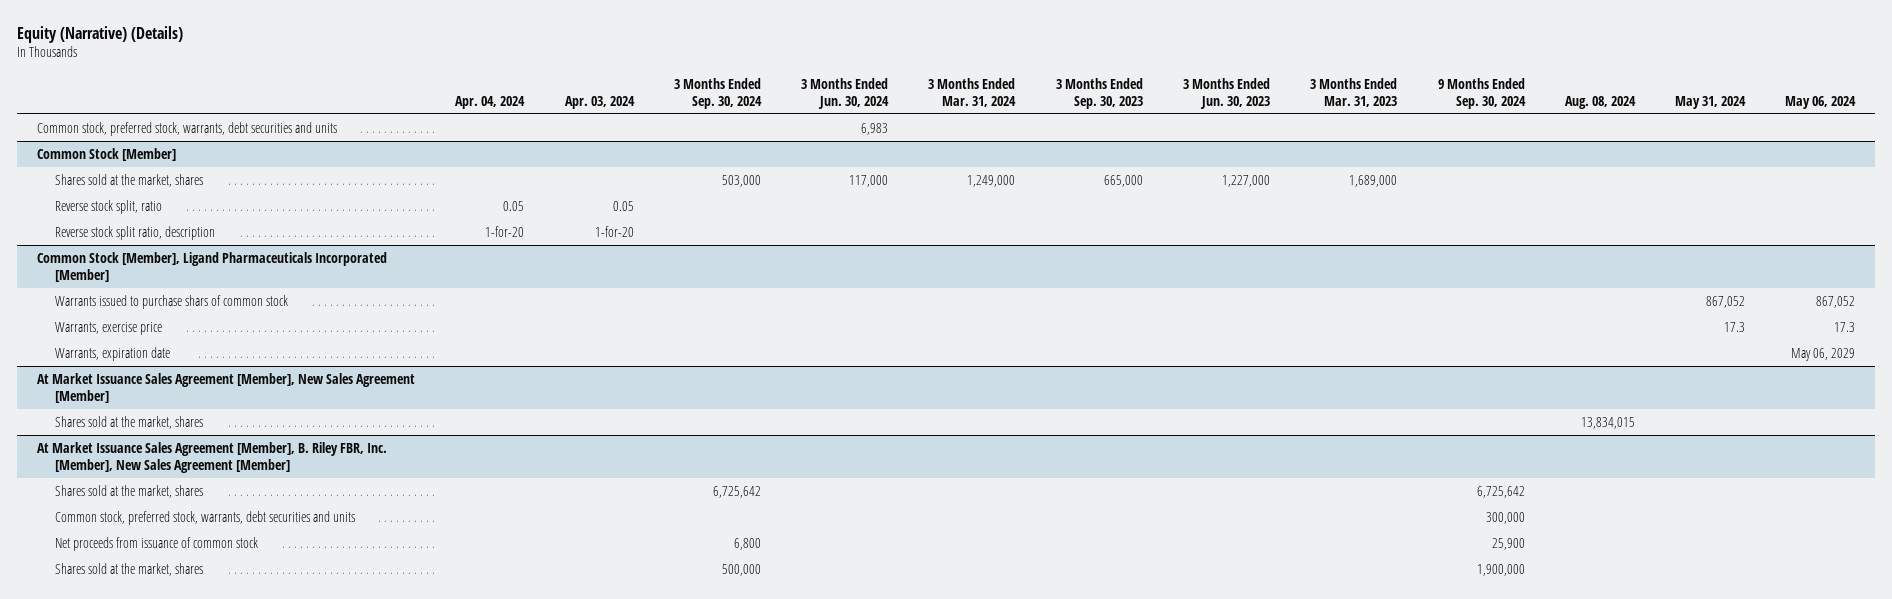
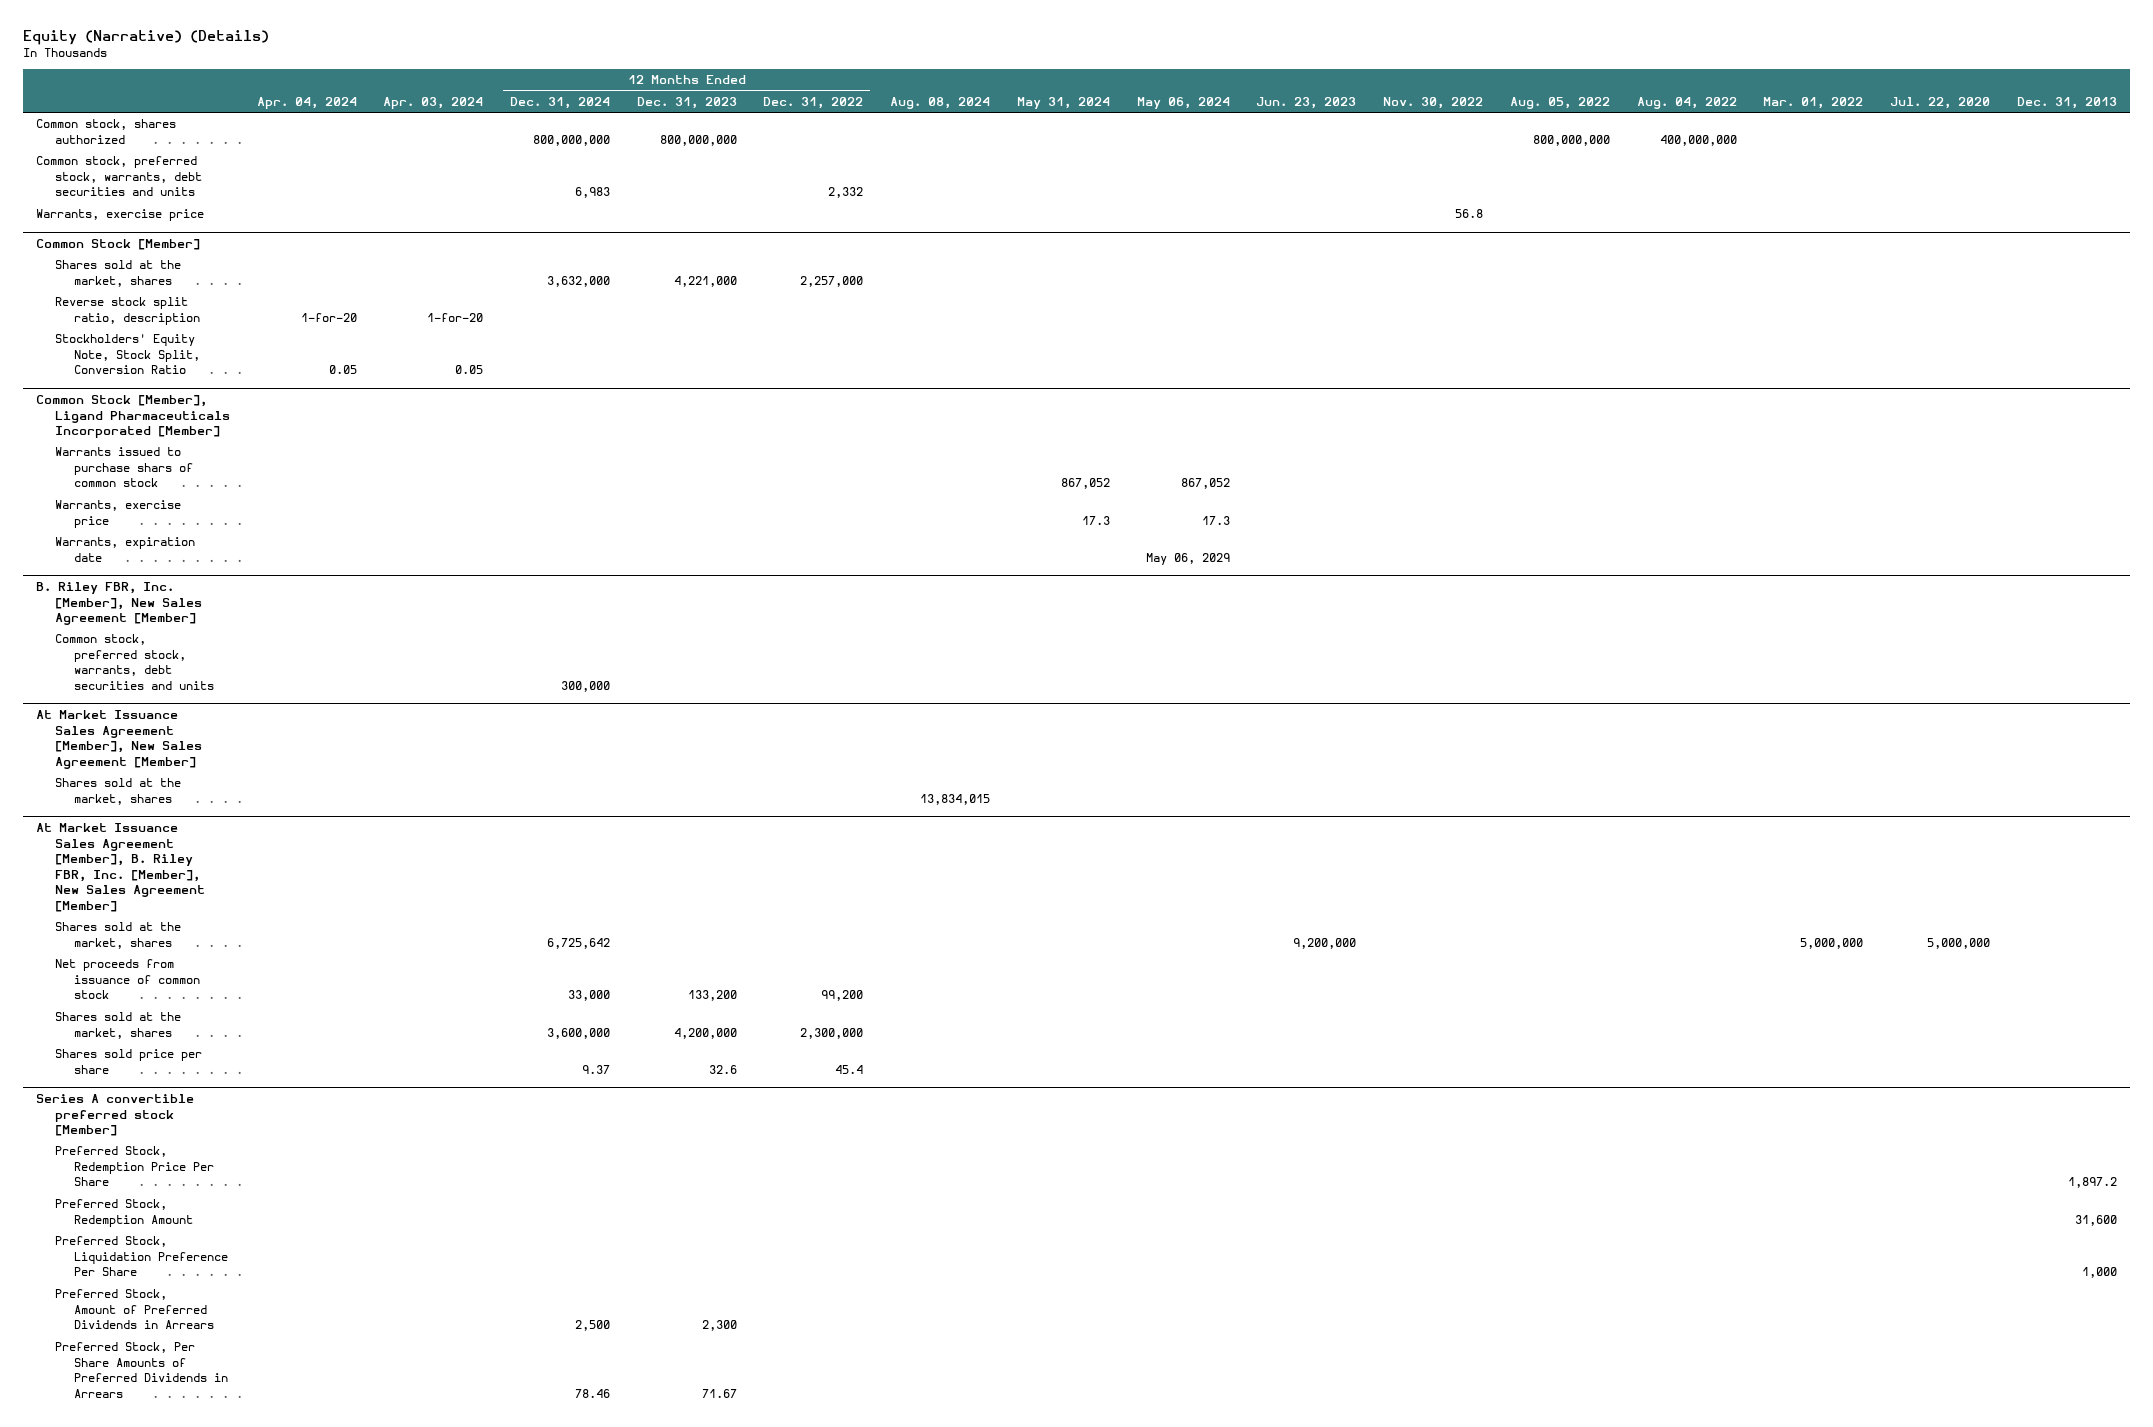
- | Apr. 04, 2024 | Apr. 03, 2024 | 3 Months Ended Sep. 30, 2024 | 3 Months Ended Jun. 30, 2024 | 3 Months Ended Mar. 31, 2024 | 3 Months Ended Sep. 30, 2023 | 3 Months Ended Jun. 30, 2023 | 3 Months Ended Mar. 31, 2023 | 9 Months Ended Sep. 30, 2024 | Aug. 08, 2024 | May 31, 2024 | May 06, 2024
+ | Apr. 04, 2024 | Apr. 03, 2024 | 12 Months Ended Dec. 31, 2024 | 12 Months Ended Dec. 31, 2023 | 12 Months Ended Dec. 31, 2022 | Aug. 08, 2024 | May 31, 2024 | May 06, 2024 | Jun. 23, 2023 | Nov. 30, 2022 | Aug. 05, 2022 | Aug. 04, 2022 | Mar. 01, 2022 | Jul. 22, 2020 | Dec. 31, 2013
+ Common stock, shares authorized | | | 800,000,000 | 800,000,000 | | | | | | | 800,000,000 | 400,000,000 | | |
+ Warrants, exercise price | | | | | | | | | | 56.8 | | | | |
@ Common Stock [Member]
- Reverse stock split, ratio | 0.05 | 0.05 | | | | | | | | | |
+ Stockholders' Equity Note, Stock Split, Conversion Ratio | 0.05 | 0.05 | | | | | | | | | | | | |
+ B. Riley FBR, Inc. [Member], New Sales Agreement [Member]
+ Common stock, preferred stock, warrants, debt securities and units | | | 300,000 | | | | | | | | | | | |
@ At Market Issuance Sales Agreement [Member], B. Riley FBR, Inc. [Member], New Sales Agreement [Member]
- Common stock, preferred stock, warrants, debt securities and units | | | | | | | | | 300,000 | | |
+ Shares sold price per share | | | 9.37 | 32.6 | 45.4 | | | | | | | | | |
+ Series A convertible preferred stock [Member]
+ Preferred Stock, Redemption Price Per Share | | | | | | | | | | | | | | | 1,897.2
+ Preferred Stock, Redemption Amount | | | | | | | | | | | | | | | 31,600
+ Preferred Stock, Liquidation Preference Per Share | | | | | | | | | | | | | | | 1,000
+ Preferred Stock, Amount of Preferred Dividends in Arrears | | | 2,500 | 2,300 | | | | | | | | | | |
+ Preferred Stock, Per Share Amounts of Preferred Dividends in Arrears | | | 78.46 | 71.67 | | | | | | | | | | |

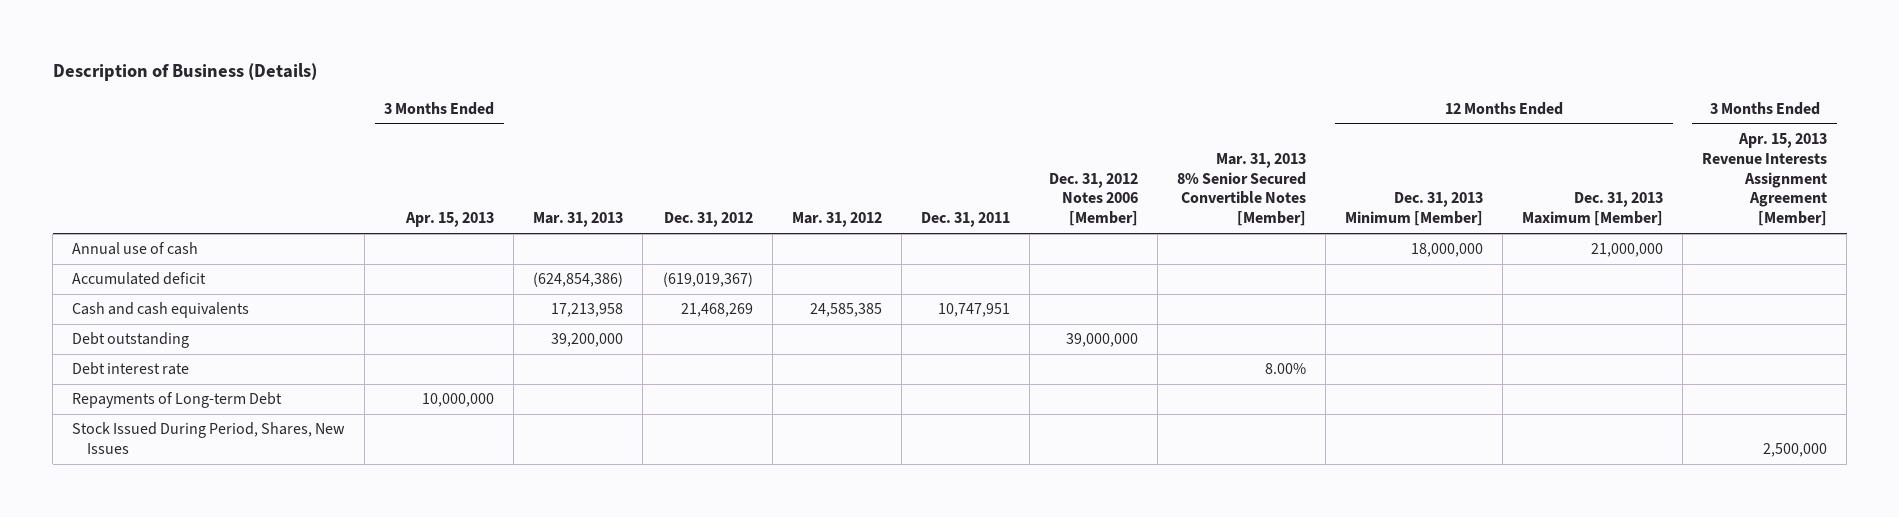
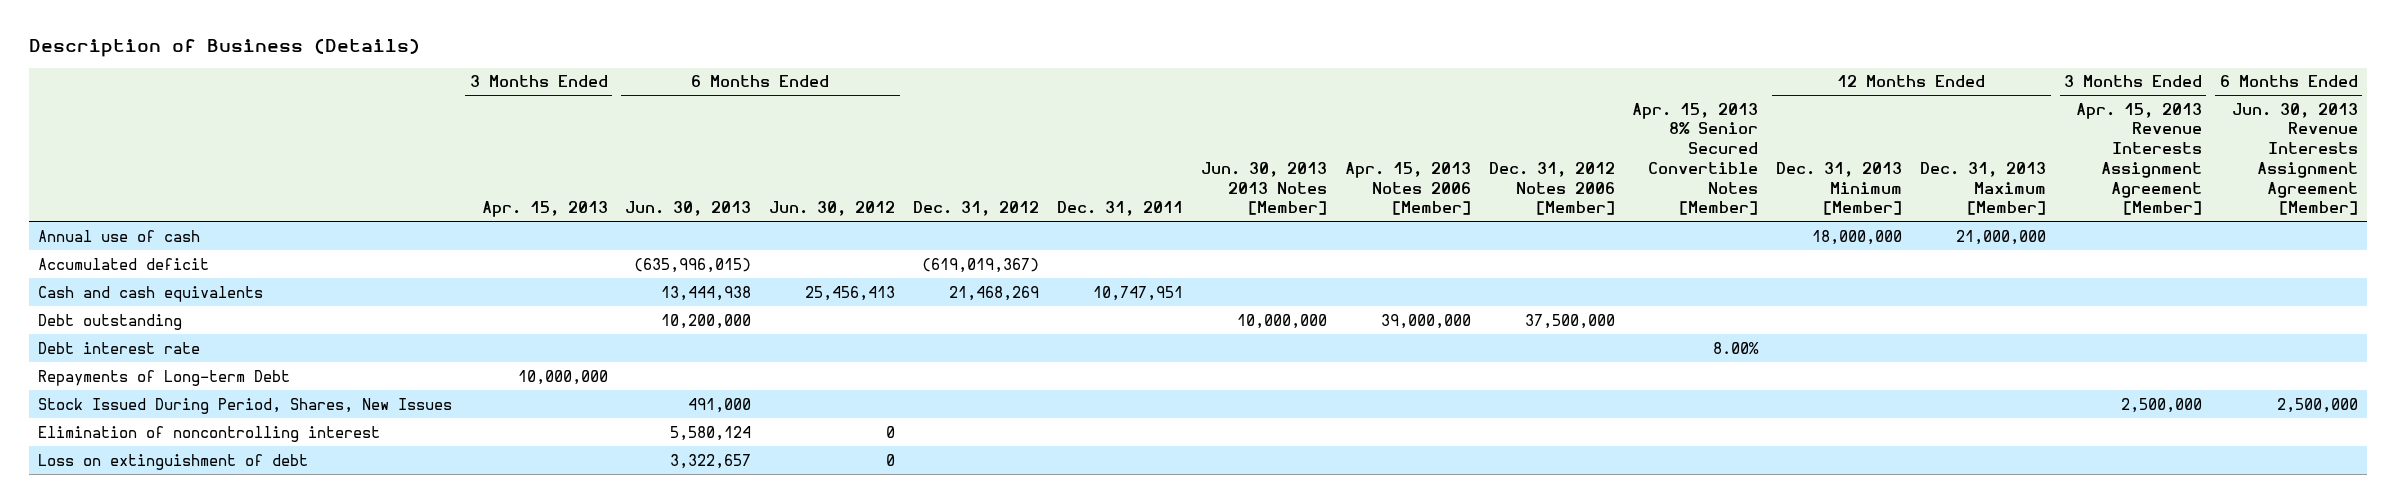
- | 3 Months Ended Apr. 15, 2013 | Mar. 31, 2013 | Dec. 31, 2012 | Mar. 31, 2012 | Dec. 31, 2011 | Dec. 31, 2012 Notes 2006 [Member] | Mar. 31, 2013 8% Senior Secured Convertible Notes [Member] | 12 Months Ended Dec. 31, 2013 Minimum [Member] | 12 Months Ended Dec. 31, 2013 Maximum [Member] | 3 Months Ended Apr. 15, 2013 Revenue Interests Assignment Agreement [Member]
+ | 3 Months Ended Apr. 15, 2013 | 6 Months Ended Jun. 30, 2013 | 6 Months Ended Jun. 30, 2012 | Dec. 31, 2012 | Dec. 31, 2011 | Jun. 30, 2013 2013 Notes [Member] | Apr. 15, 2013 Notes 2006 [Member] | Dec. 31, 2012 Notes 2006 [Member] | Apr. 15, 2013 8% Senior Secured Convertible Notes [Member] | 12 Months Ended Dec. 31, 2013 Minimum [Member] | 12 Months Ended Dec. 31, 2013 Maximum [Member] | 3 Months Ended Apr. 15, 2013 Revenue Interests Assignment Agreement [Member] | 6 Months Ended Jun. 30, 2013 Revenue Interests Assignment Agreement [Member]
- Debt outstanding | | 39,200,000 | | | | 39,000,000 | | | |
+ Debt outstanding | | 10,200,000 | | | | 10,000,000 | 39,000,000 | 37,500,000 | | | | |
+ Elimination of noncontrolling interest | | 5,580,124 | 0 | | | | | | | | | |
+ Loss on extinguishment of debt | | 3,322,657 | 0 | | | | | | | | | |

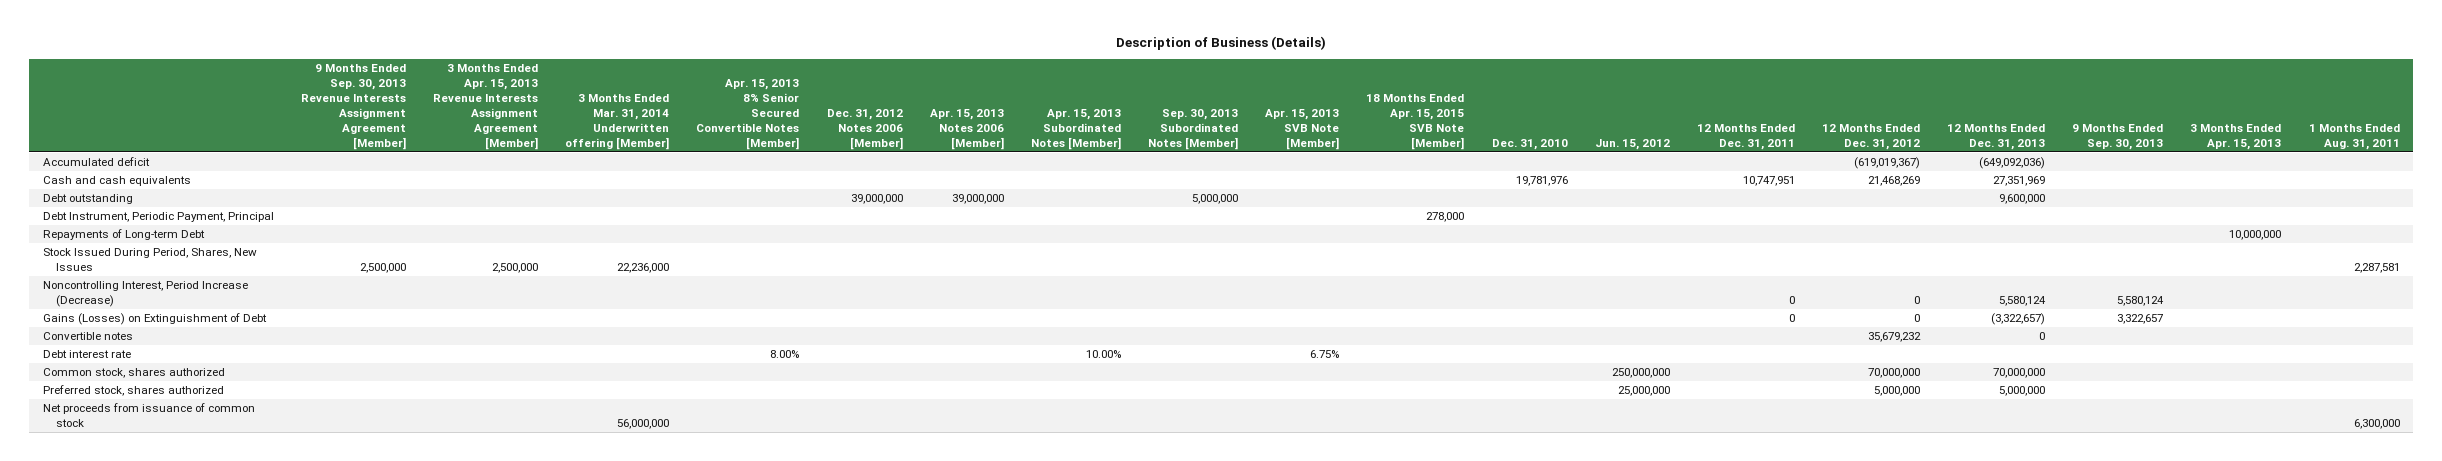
- | 3 Months Ended Apr. 15, 2013 | 6 Months Ended Jun. 30, 2013 | 6 Months Ended Jun. 30, 2012 | Dec. 31, 2012 | Dec. 31, 2011 | Jun. 30, 2013 2013 Notes [Member] | Apr. 15, 2013 Notes 2006 [Member] | Dec. 31, 2012 Notes 2006 [Member] | Apr. 15, 2013 8% Senior Secured Convertible Notes [Member] | 12 Months Ended Dec. 31, 2013 Minimum [Member] | 12 Months Ended Dec. 31, 2013 Maximum [Member] | 3 Months Ended Apr. 15, 2013 Revenue Interests Assignment Agreement [Member] | 6 Months Ended Jun. 30, 2013 Revenue Interests Assignment Agreement [Member]
+ | 9 Months Ended Sep. 30, 2013 Revenue Interests Assignment Agreement [Member] | 3 Months Ended Apr. 15, 2013 Revenue Interests Assignment Agreement [Member] | 3 Months Ended Mar. 31, 2014 Underwritten offering [Member] | Apr. 15, 2013 8% Senior Secured Convertible Notes [Member] | Dec. 31, 2012 Notes 2006 [Member] | Apr. 15, 2013 Notes 2006 [Member] | Apr. 15, 2013 Subordinated Notes [Member] | Sep. 30, 2013 Subordinated Notes [Member] | Apr. 15, 2013 SVB Note [Member] | 18 Months Ended Apr. 15, 2015 SVB Note [Member] | Dec. 31, 2010 | Jun. 15, 2012 | 12 Months Ended Dec. 31, 2011 | 12 Months Ended Dec. 31, 2012 | 12 Months Ended Dec. 31, 2013 | 9 Months Ended Sep. 30, 2013 | 3 Months Ended Apr. 15, 2013 | 1 Months Ended Aug. 31, 2011
- Annual use of cash | | | | | | | | | | 18,000,000 | 21,000,000 | |
- Debt outstanding | | 10,200,000 | | | | 10,000,000 | 39,000,000 | 37,500,000 | | | | |
+ Debt outstanding | | | | | 39,000,000 | 39,000,000 | | 5,000,000 | | | | | | | 9,600,000 | | |
+ Debt Instrument, Periodic Payment, Principal | | | | | | | | | | 278,000 | | | | | | | |
- Elimination of noncontrolling interest | | 5,580,124 | 0 | | | | | | | | | |
- Loss on extinguishment of debt | | 3,322,657 | 0 | | | | | | | | | |
+ Noncontrolling Interest, Period Increase (Decrease) | | | | | | | | | | | | | 0 | 0 | 5,580,124 | 5,580,124 | |
+ Gains (Losses) on Extinguishment of Debt | | | | | | | | | | | | | 0 | 0 | (3,322,657) | 3,322,657 | |
+ Convertible notes | | | | | | | | | | | | | | 35,679,232 | 0 | | |
moved down: Debt interest rate | | | | 8.00% | | | 10.00% | | 6.75% | | | | | | | | |
+ Common stock, shares authorized | | | | | | | | | | | | 250,000,000 | | 70,000,000 | 70,000,000 | | |
+ Preferred stock, shares authorized | | | | | | | | | | | | 25,000,000 | | 5,000,000 | 5,000,000 | | |
+ Net proceeds from issuance of common stock | | | 56,000,000 | | | | | | | | | | | | | | | 6,300,000

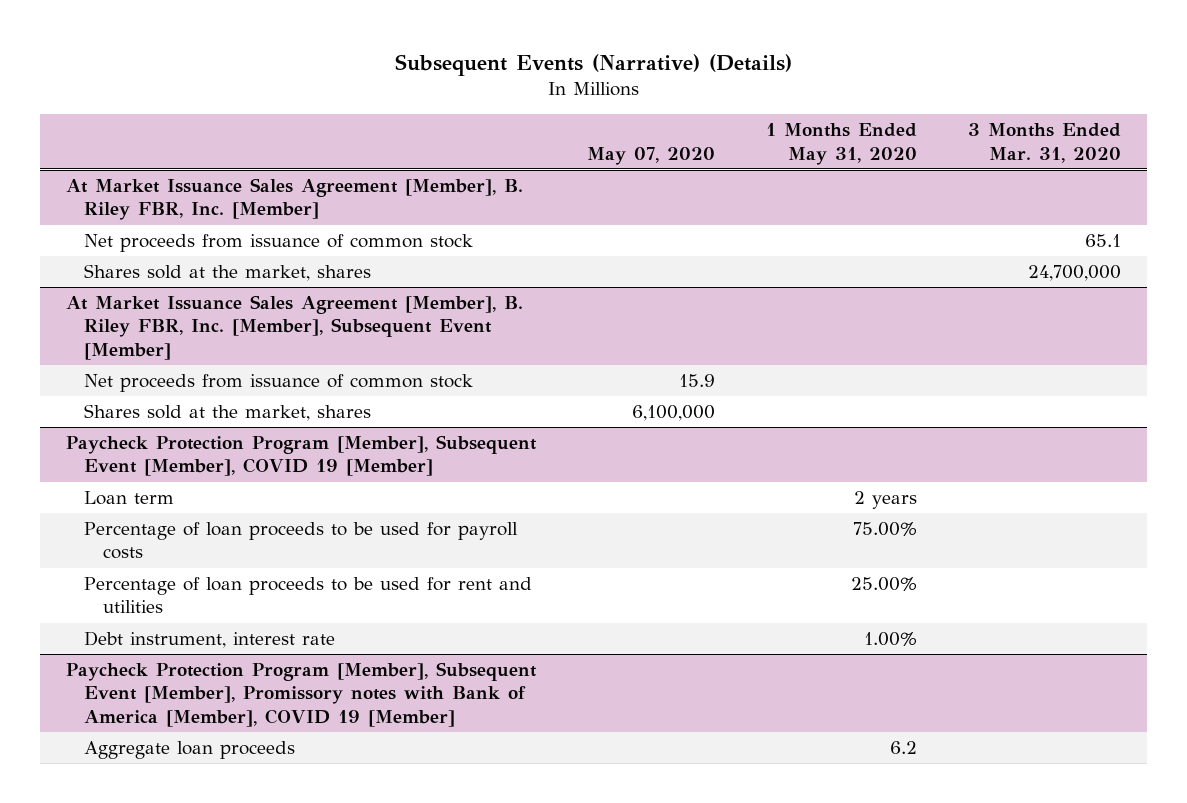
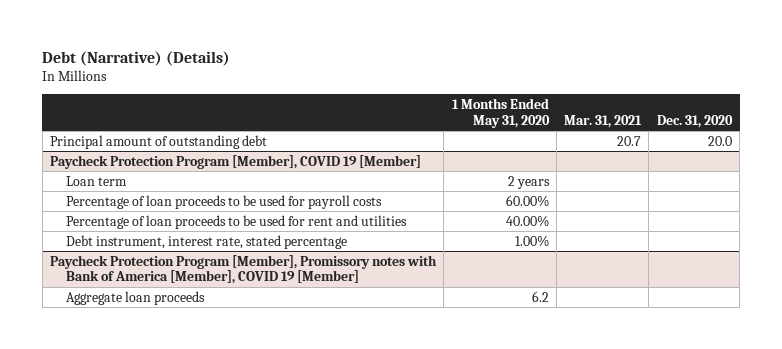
- Subsequent Events (Narrative) (Details)
+ Debt (Narrative) (Details)
- | May 07, 2020 | 1 Months Ended May 31, 2020 | 3 Months Ended Mar. 31, 2020
+ | 1 Months Ended May 31, 2020 | Mar. 31, 2021 | Dec. 31, 2020
- At Market Issuance Sales Agreement [Member], B. Riley FBR, Inc. [Member]
- Net proceeds from issuance of common stock | | | 65.1
- Shares sold at the market, shares | | | 24,700,000
- At Market Issuance Sales Agreement [Member], B. Riley FBR, Inc. [Member], Subsequent Event [Member]
- Net proceeds from issuance of common stock | 15.9 | |
- Shares sold at the market, shares | 6,100,000 | |
- Paycheck Protection Program [Member], Subsequent Event [Member], COVID 19 [Member]
+ Principal amount of outstanding debt | | 20.7 | 20.0
+ Paycheck Protection Program [Member], COVID 19 [Member]
- Percentage of loan proceeds to be used for payroll costs | | 75.00% |
- Percentage of loan proceeds to be used for rent and utilities | | 25.00% |
- Debt instrument, interest rate | | 1.00% |
- Paycheck Protection Program [Member], Subsequent Event [Member], Promissory notes with Bank of America [Member], COVID 19 [Member]
+ Percentage of loan proceeds to be used for payroll costs | 60.00% | |
+ Percentage of loan proceeds to be used for rent and utilities | 40.00% | |
+ Debt instrument, interest rate, stated percentage | 1.00% | |
+ Paycheck Protection Program [Member], Promissory notes with Bank of America [Member], COVID 19 [Member]

